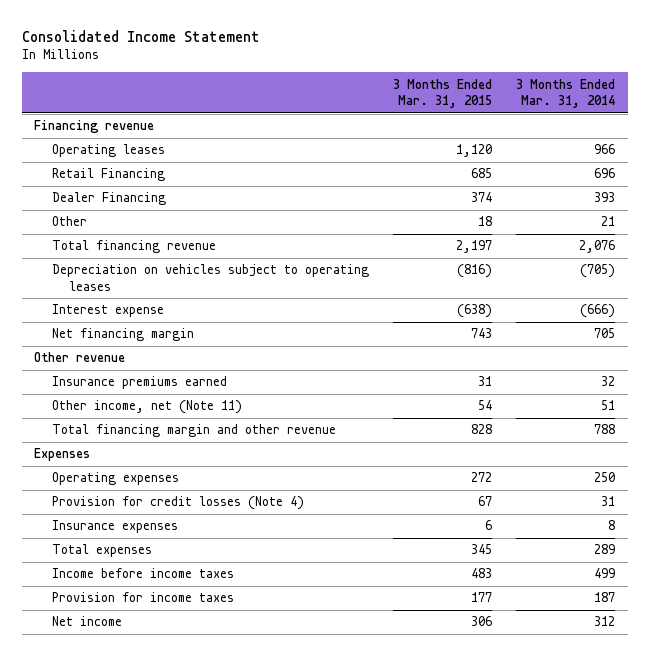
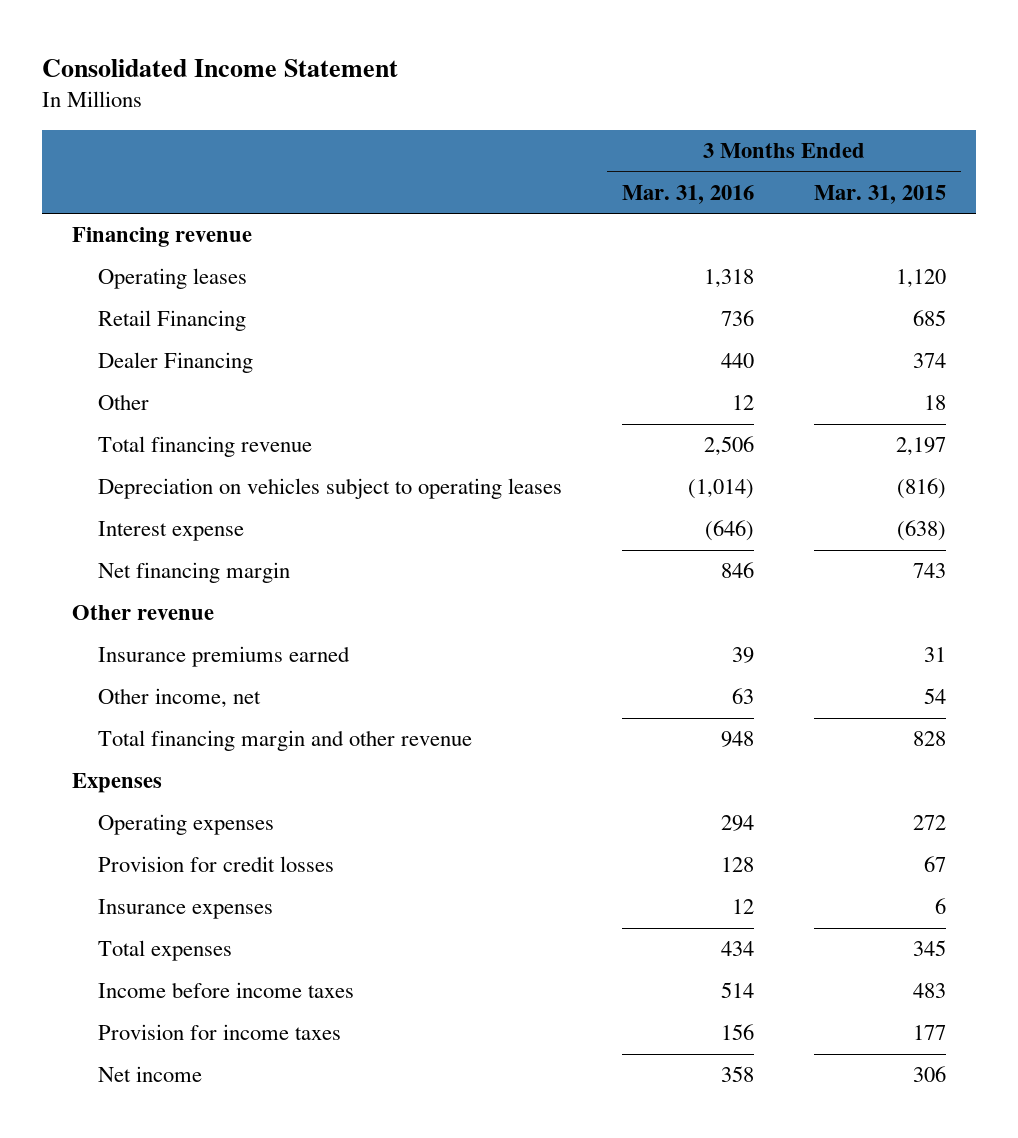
- | 3 Months Ended Mar. 31, 2015 | 3 Months Ended Mar. 31, 2014
+ | 3 Months Ended Mar. 31, 2016 | 3 Months Ended Mar. 31, 2015
- Other income, net (Note 11) | 54 | 51
+ Other income, net | 63 | 54
- Provision for credit losses (Note 4) | 67 | 31
+ Provision for credit losses | 128 | 67

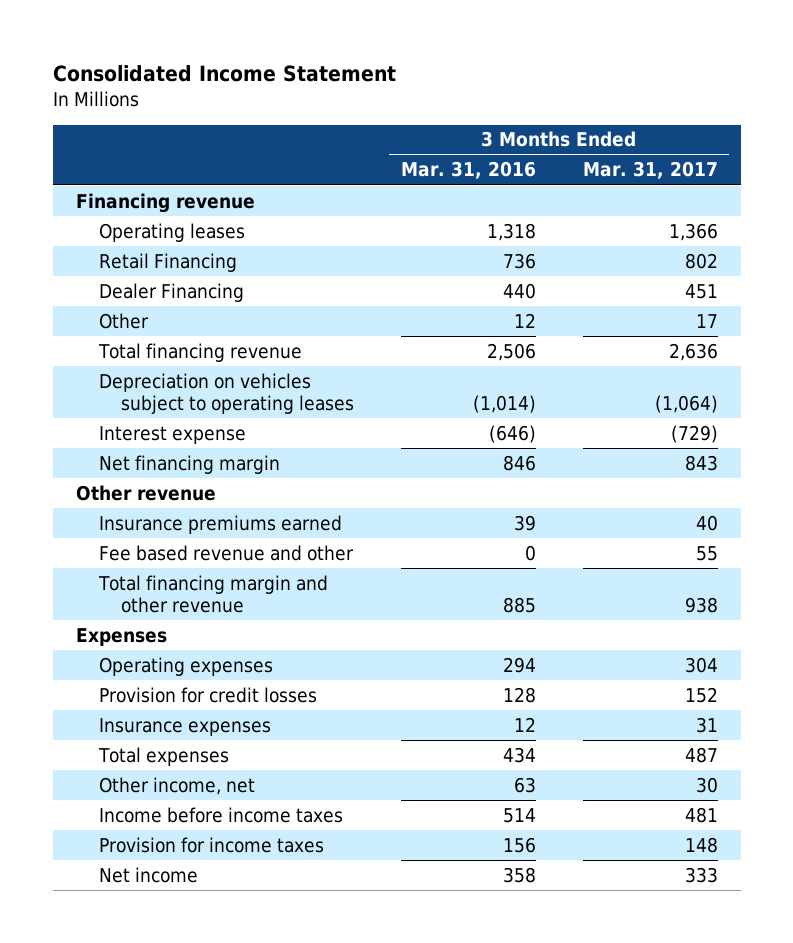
- | 3 Months Ended Mar. 31, 2016 | 3 Months Ended Mar. 31, 2015
+ | 3 Months Ended Mar. 31, 2016 | 3 Months Ended Mar. 31, 2017
- Total financing margin and other revenue | 948 | 828
+ Fee based revenue and other | 0 | 55
+ Total financing margin and other revenue | 885 | 938
moved down: Other income, net | 63 | 30

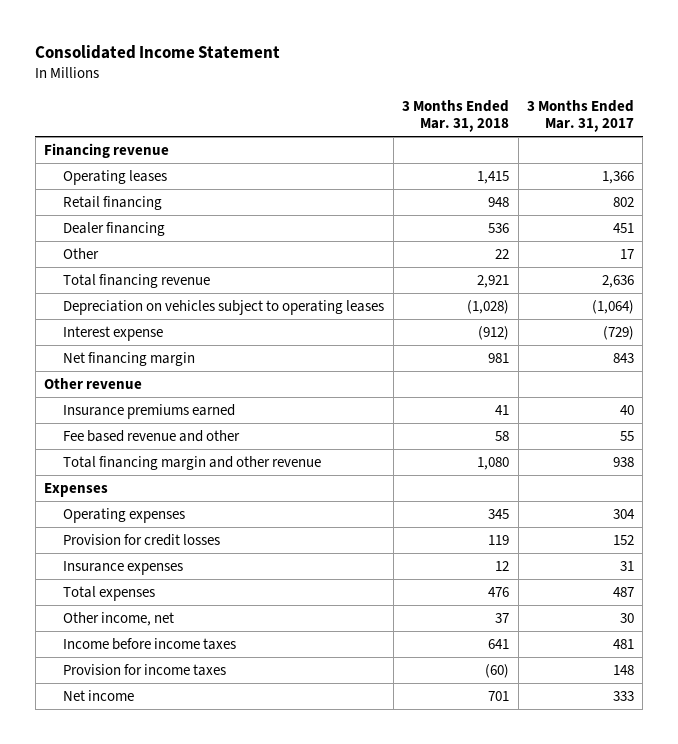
- | 3 Months Ended Mar. 31, 2016 | 3 Months Ended Mar. 31, 2017
+ | 3 Months Ended Mar. 31, 2018 | 3 Months Ended Mar. 31, 2017
- Retail Financing | 736 | 802
- Dealer Financing | 440 | 451
+ Retail financing | 948 | 802
+ Dealer financing | 536 | 451

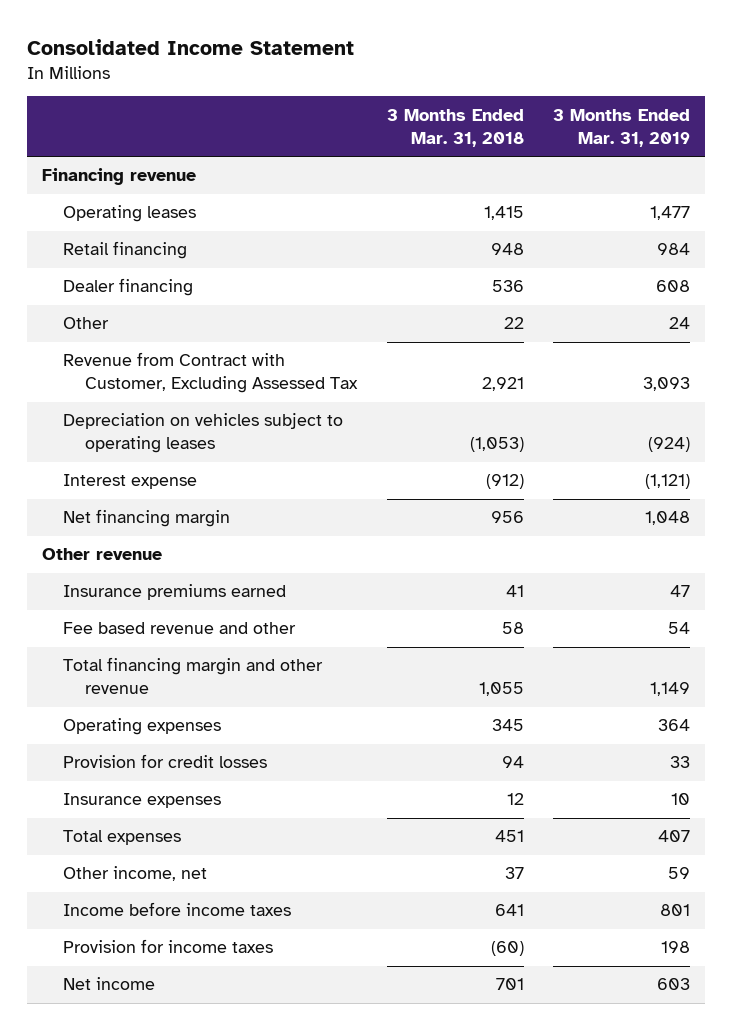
- | 3 Months Ended Mar. 31, 2018 | 3 Months Ended Mar. 31, 2017
+ | 3 Months Ended Mar. 31, 2018 | 3 Months Ended Mar. 31, 2019
- Total financing revenue | 2,921 | 2,636
- Depreciation on vehicles subject to operating leases | (1,028) | (1,064)
+ Revenue from Contract with Customer, Excluding Assessed Tax | 2,921 | 3,093
+ Depreciation on vehicles subject to operating leases | (1,053) | (924)
- Net financing margin | 981 | 843
+ Net financing margin | 956 | 1,048
- Total financing margin and other revenue | 1,080 | 938
- Expenses
+ Total financing margin and other revenue | 1,055 | 1,149
- Provision for credit losses | 119 | 152
+ Provision for credit losses | 94 | 33
- Total expenses | 476 | 487
+ Total expenses | 451 | 407

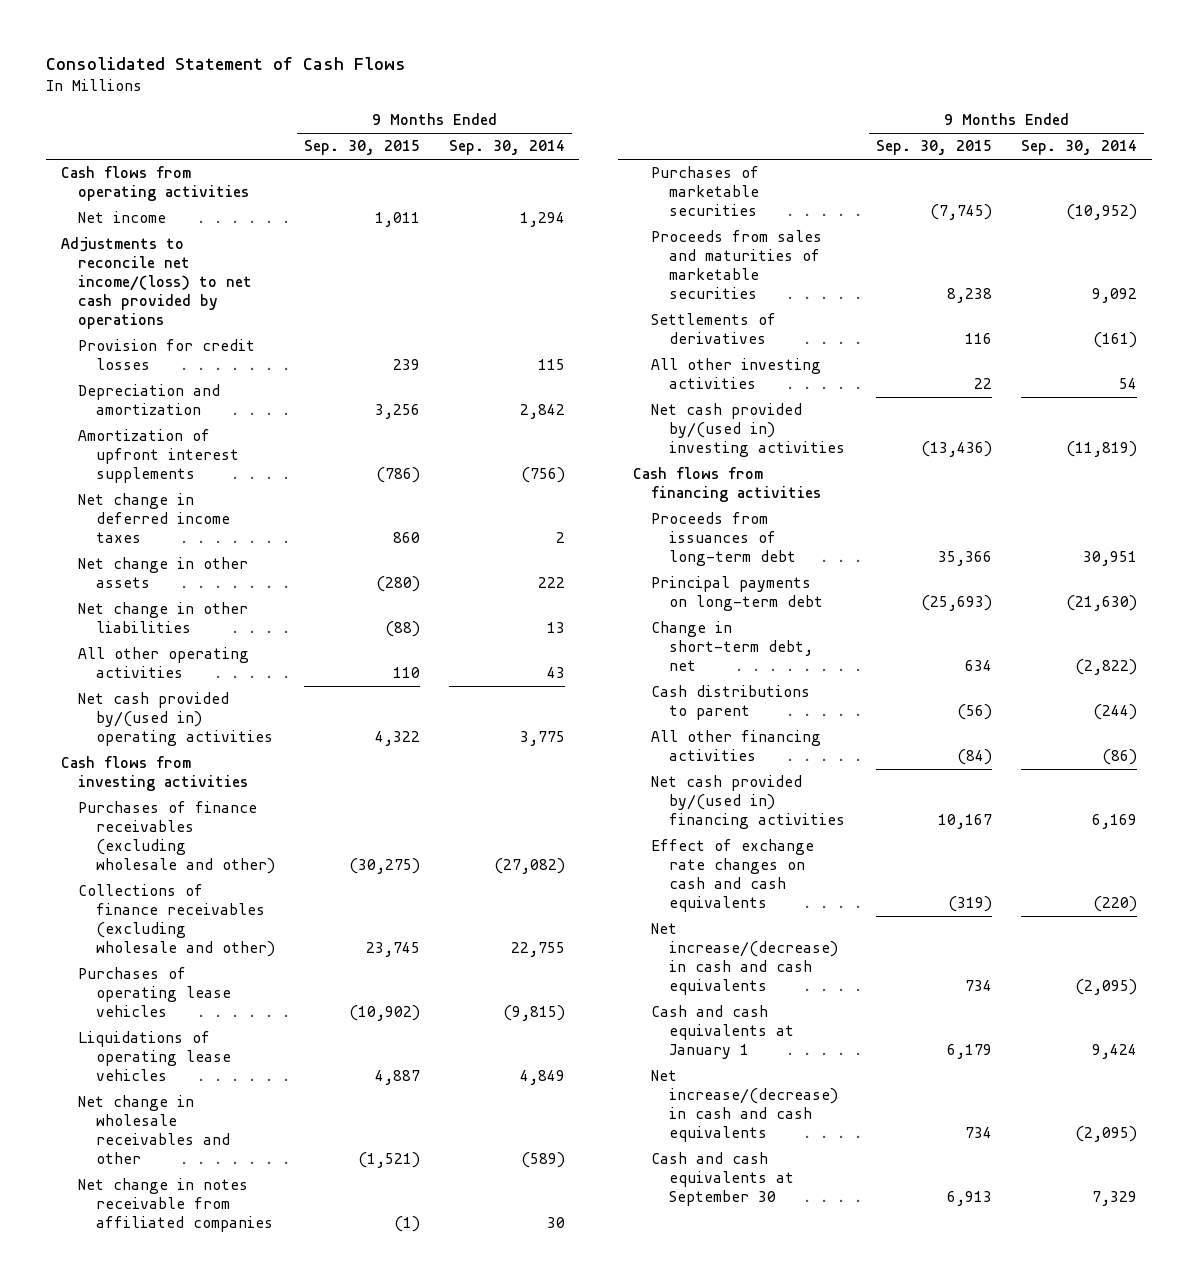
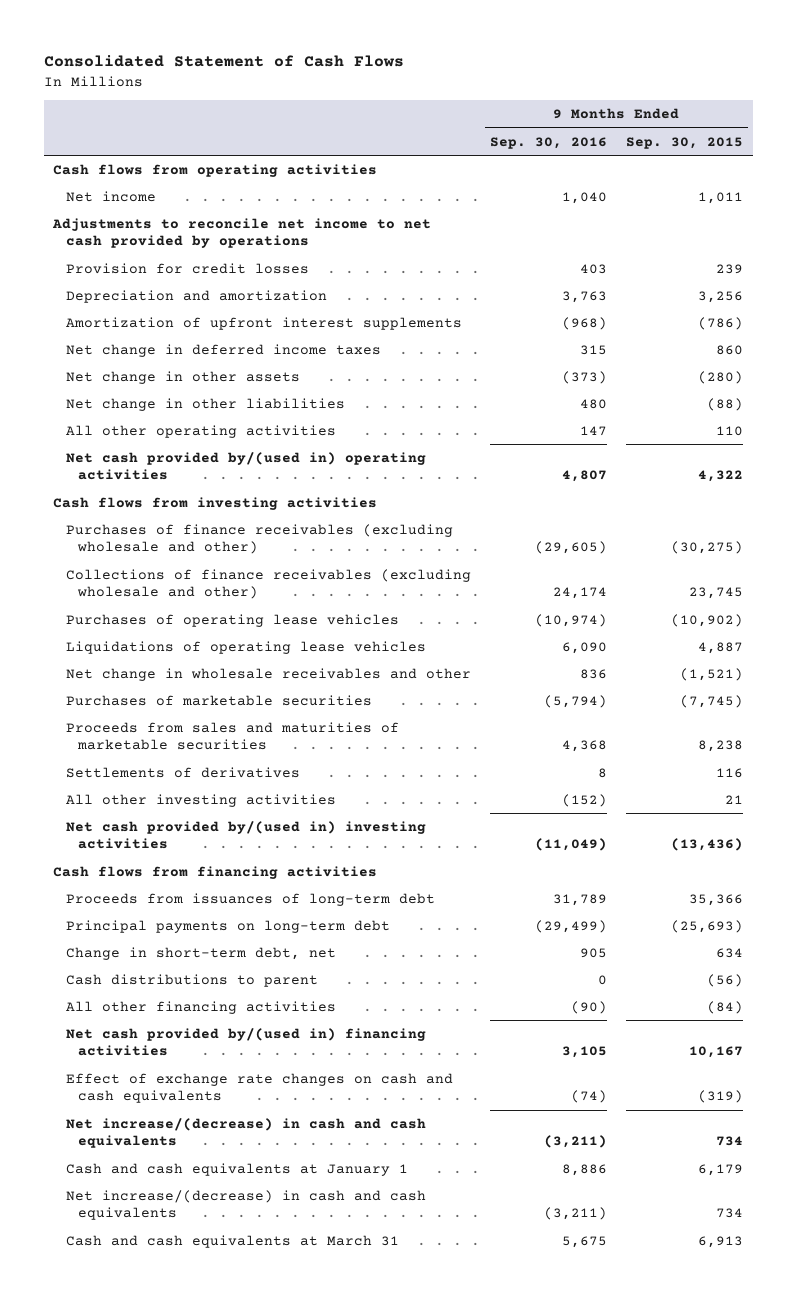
- | 9 Months Ended Sep. 30, 2015 | 9 Months Ended Sep. 30, 2014
+ | 9 Months Ended Sep. 30, 2016 | 9 Months Ended Sep. 30, 2015
- Adjustments to reconcile net income/(loss) to net cash provided by operations
+ Adjustments to reconcile net income to net cash provided by operations
- Net change in notes receivable from affiliated companies | (1) | 30
- All other investing activities | 22 | 54
+ All other investing activities | (152) | 21
- Cash and cash equivalents at September 30 | 6,913 | 7,329
+ Cash and cash equivalents at March 31 | 5,675 | 6,913

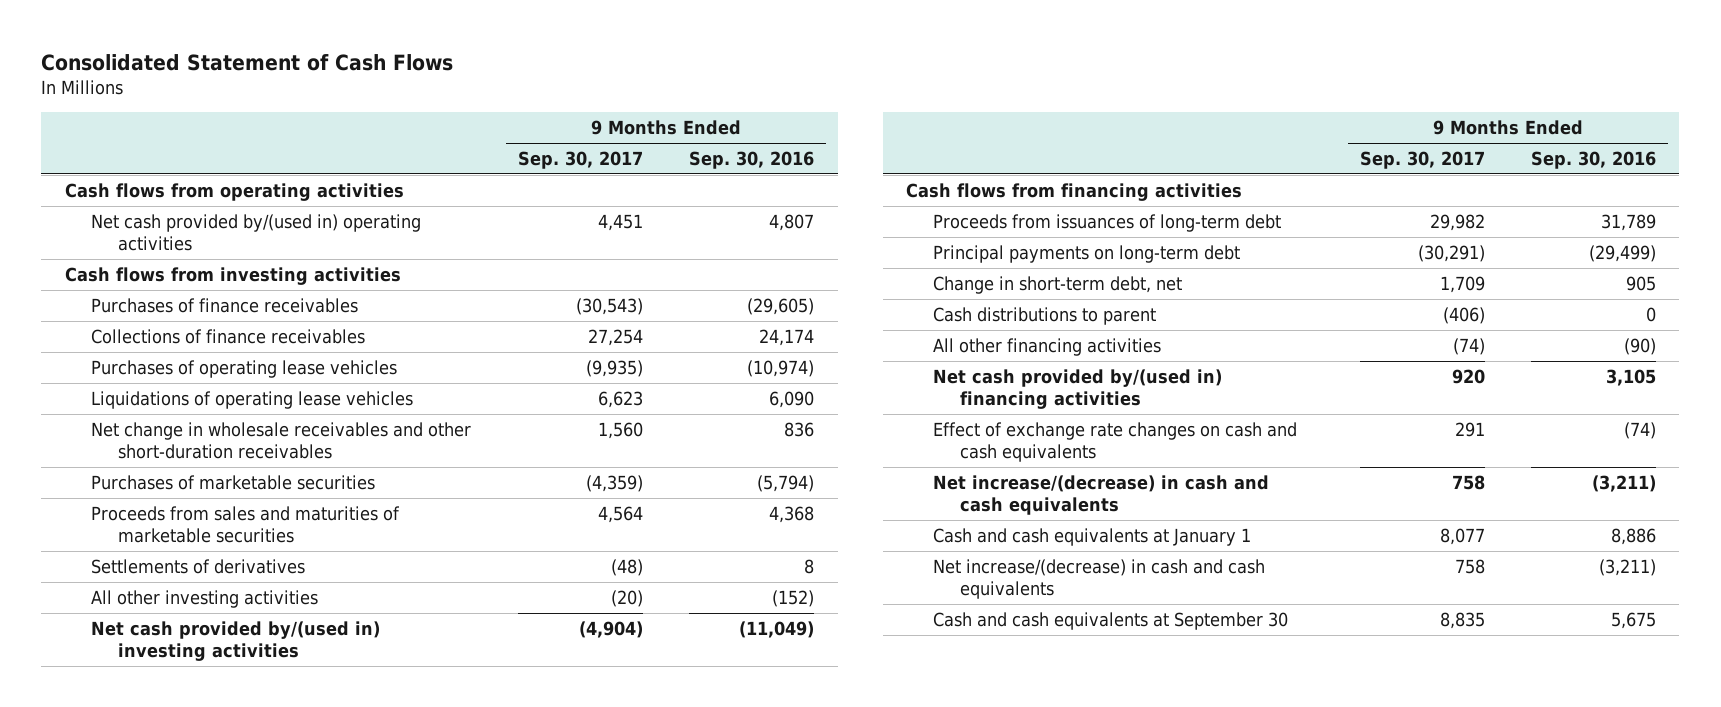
- | 9 Months Ended Sep. 30, 2016 | 9 Months Ended Sep. 30, 2015
+ | 9 Months Ended Sep. 30, 2017 | 9 Months Ended Sep. 30, 2016
- Net income | 1,040 | 1,011
- Adjustments to reconcile net income to net cash provided by operations
- Provision for credit losses | 403 | 239
- Depreciation and amortization | 3,763 | 3,256
- Amortization of upfront interest supplements | (968) | (786)
- Net change in deferred income taxes | 315 | 860
- Net change in other assets | (373) | (280)
- Net change in other liabilities | 480 | (88)
- All other operating activities | 147 | 110
- Purchases of finance receivables (excluding wholesale and other) | (29,605) | (30,275)
- Collections of finance receivables (excluding wholesale and other) | 24,174 | 23,745
+ Purchases of finance receivables | (30,543) | (29,605)
+ Collections of finance receivables | 27,254 | 24,174
- Net change in wholesale receivables and other | 836 | (1,521)
+ Net change in wholesale receivables and other short-duration receivables | 1,560 | 836
- Cash and cash equivalents at March 31 | 5,675 | 6,913
+ Cash and cash equivalents at September 30 | 8,835 | 5,675

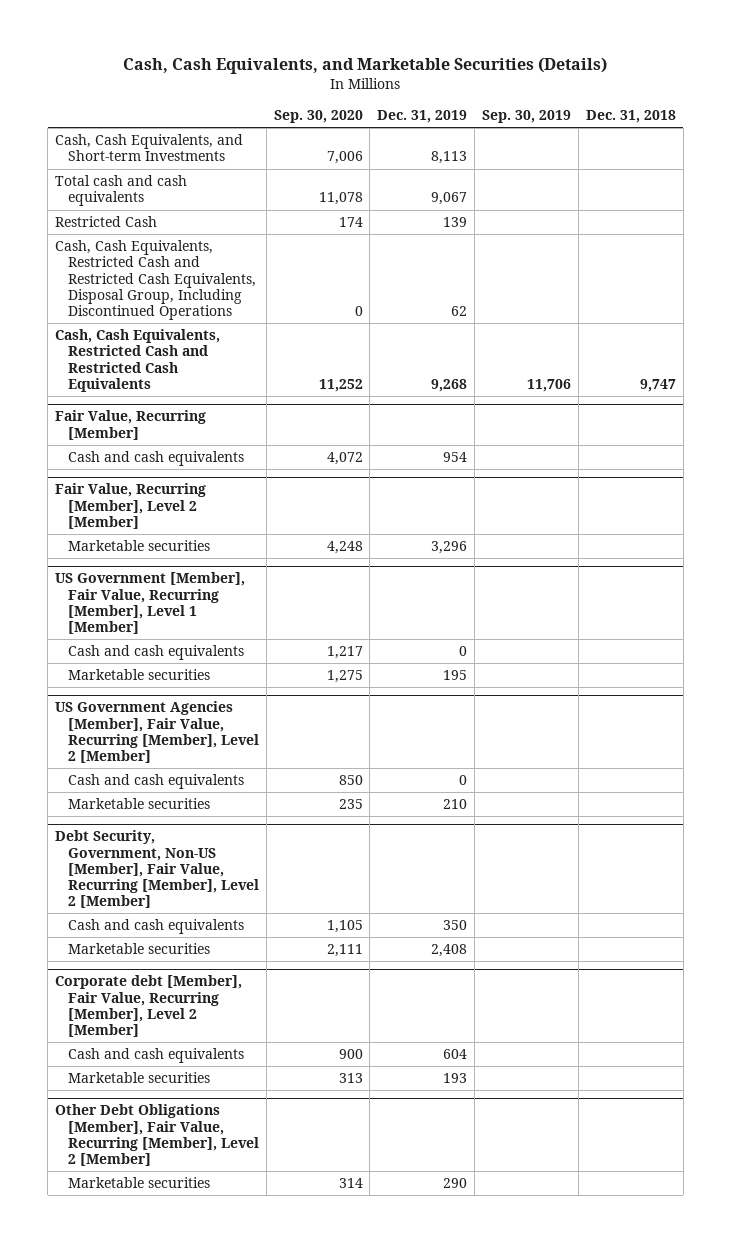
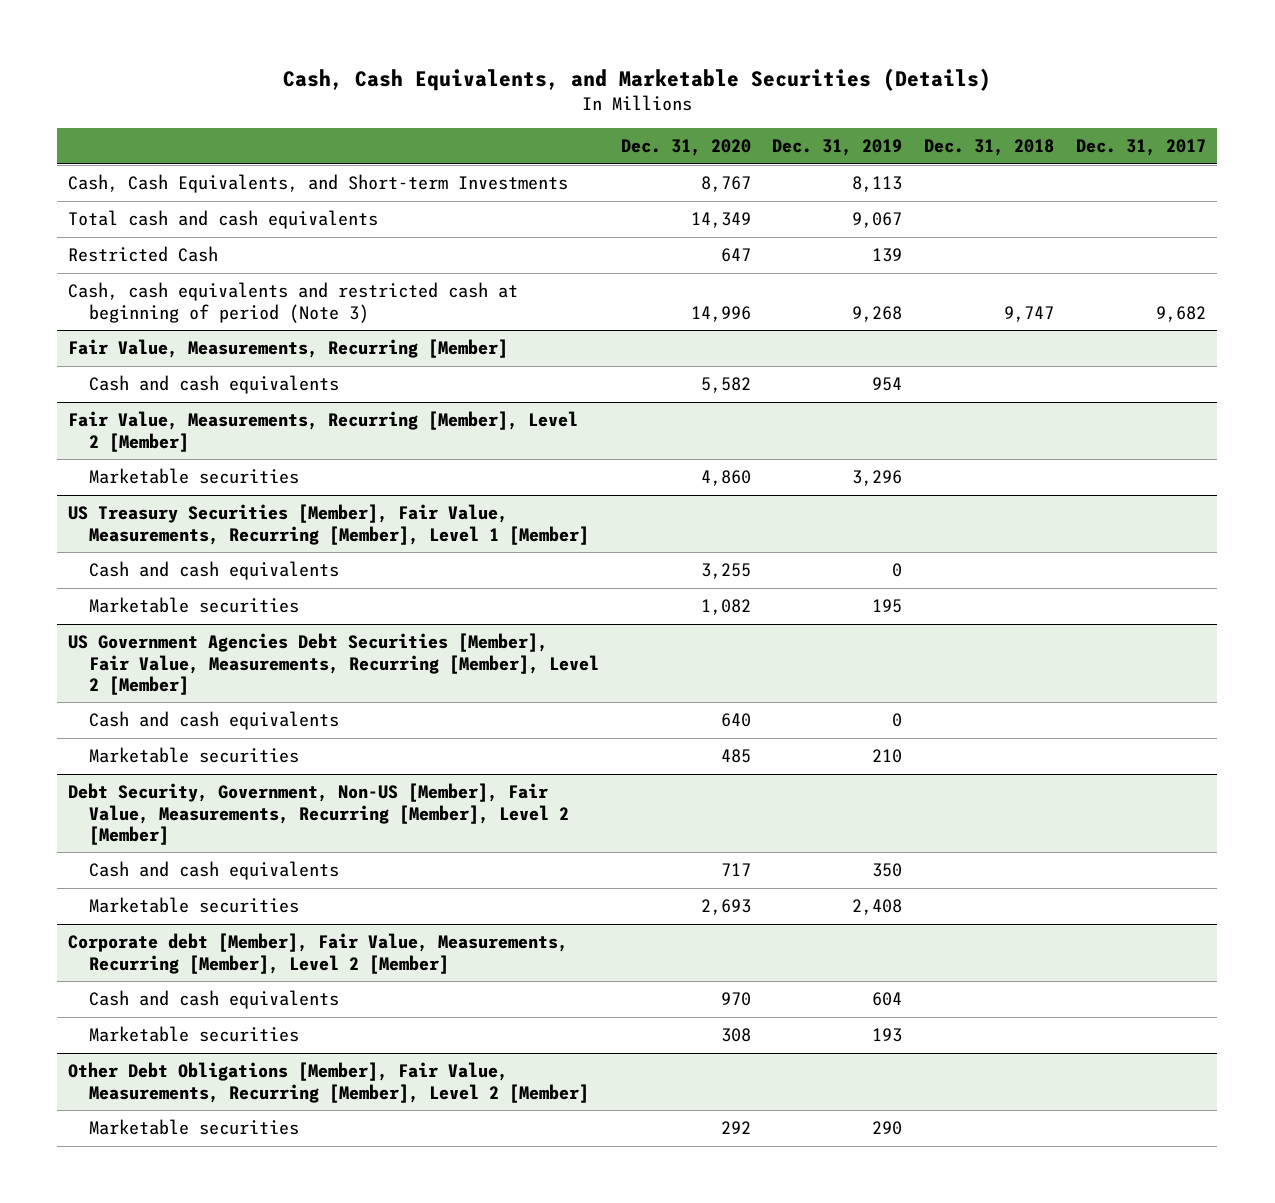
- | Sep. 30, 2020 | Dec. 31, 2019 | Sep. 30, 2019 | Dec. 31, 2018
+ | Dec. 31, 2020 | Dec. 31, 2019 | Dec. 31, 2018 | Dec. 31, 2017
- Cash, Cash Equivalents, Restricted Cash and Restricted Cash Equivalents, Disposal Group, Including Discontinued Operations | 0 | 62 | |
- Cash, Cash Equivalents, Restricted Cash and Restricted Cash Equivalents | 11,252 | 9,268 | 11,706 | 9,747
- Fair Value, Recurring [Member]
+ Cash, cash equivalents and restricted cash at beginning of period (Note 3) | 14,996 | 9,268 | 9,747 | 9,682
+ Fair Value, Measurements, Recurring [Member]
- Fair Value, Recurring [Member], Level 2 [Member]
+ Fair Value, Measurements, Recurring [Member], Level 2 [Member]
- US Government [Member], Fair Value, Recurring [Member], Level 1 [Member]
+ US Treasury Securities [Member], Fair Value, Measurements, Recurring [Member], Level 1 [Member]
- US Government Agencies [Member], Fair Value, Recurring [Member], Level 2 [Member]
+ US Government Agencies Debt Securities [Member], Fair Value, Measurements, Recurring [Member], Level 2 [Member]
- Debt Security, Government, Non-US [Member], Fair Value, Recurring [Member], Level 2 [Member]
+ Debt Security, Government, Non-US [Member], Fair Value, Measurements, Recurring [Member], Level 2 [Member]
- Corporate debt [Member], Fair Value, Recurring [Member], Level 2 [Member]
+ Corporate debt [Member], Fair Value, Measurements, Recurring [Member], Level 2 [Member]
- Other Debt Obligations [Member], Fair Value, Recurring [Member], Level 2 [Member]
+ Other Debt Obligations [Member], Fair Value, Measurements, Recurring [Member], Level 2 [Member]

